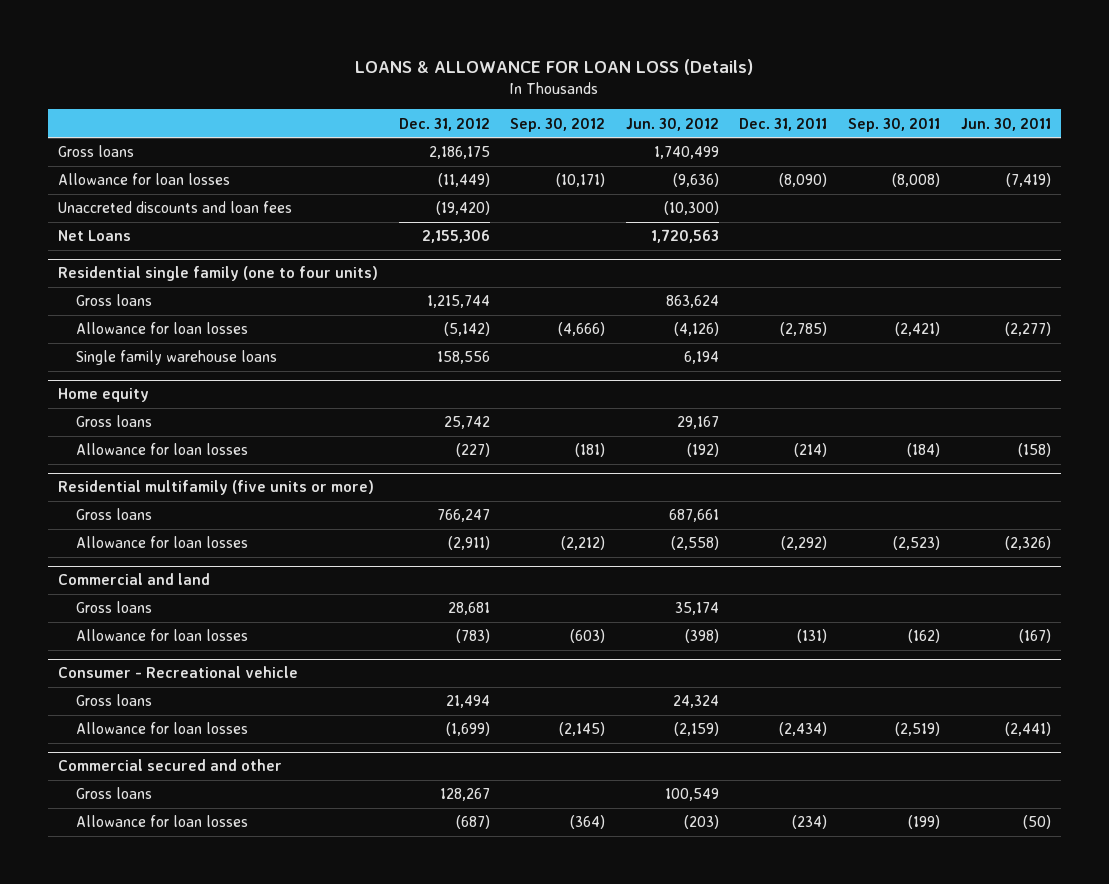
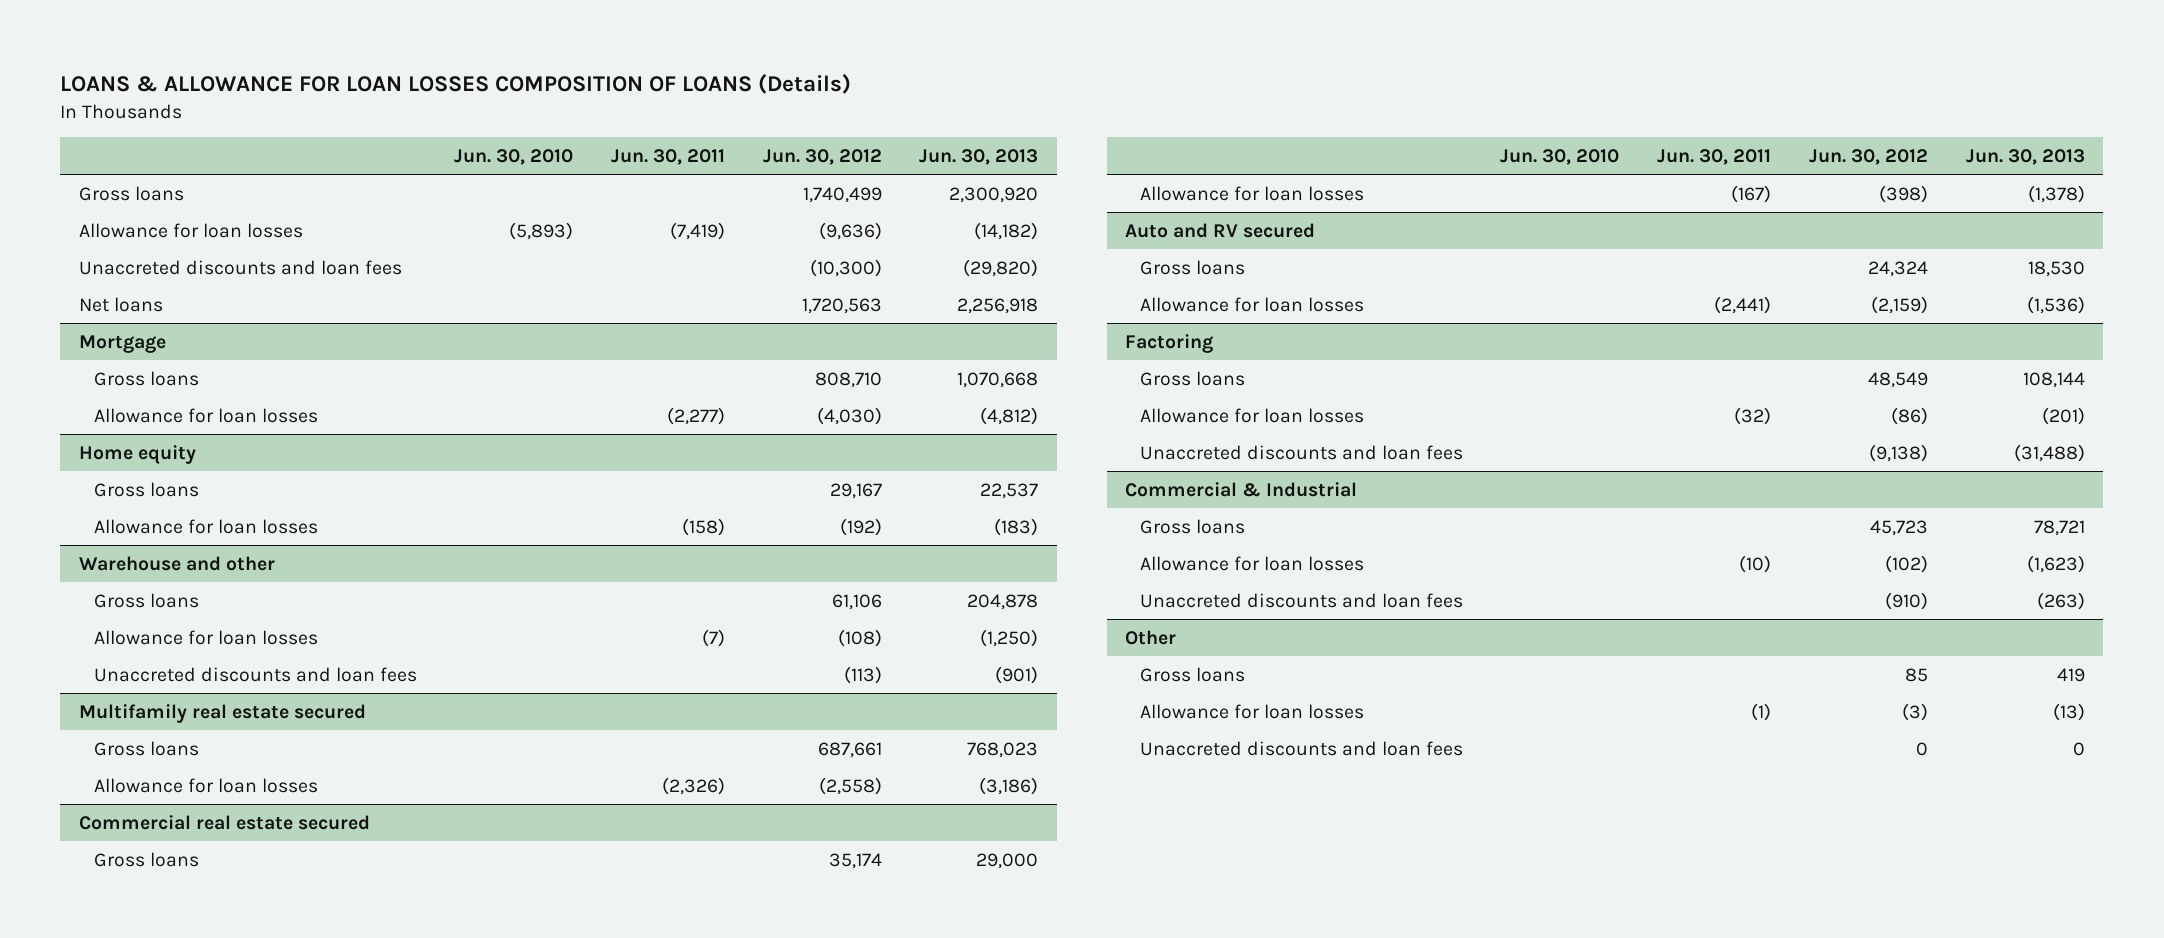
- LOANS & ALLOWANCE FOR LOAN LOSS (Details)
+ LOANS & ALLOWANCE FOR LOAN LOSSES COMPOSITION OF LOANS (Details)
- | Dec. 31, 2012 | Sep. 30, 2012 | Jun. 30, 2012 | Dec. 31, 2011 | Sep. 30, 2011 | Jun. 30, 2011
+ | Jun. 30, 2010 | Jun. 30, 2011 | Jun. 30, 2012 | Jun. 30, 2013
- Net Loans | 2,155,306 | | 1,720,563 | | |
- Residential single family (one to four units)
- Gross loans | 1,215,744 | | 863,624 | | |
- Allowance for loan losses | (5,142) | (4,666) | (4,126) | (2,785) | (2,421) | (2,277)
- Single family warehouse loans | 158,556 | | 6,194 | | |
+ Net loans | | | 1,720,563 | 2,256,918
+ Mortgage
+ Gross loans | | | 808,710 | 1,070,668
+ Allowance for loan losses | | (2,277) | (4,030) | (4,812)
- Residential multifamily (five units or more)
+ Warehouse and other
+ Gross loans | | | 61,106 | 204,878
+ Allowance for loan losses | | (7) | (108) | (1,250)
+ Unaccreted discounts and loan fees | | | (113) | (901)
+ Multifamily real estate secured
- Commercial and land
+ Commercial real estate secured
- Consumer - Recreational vehicle
+ Auto and RV secured
- Commercial secured and other
- Gross loans | 128,267 | | 100,549 | | |
- Allowance for loan losses | (687) | (364) | (203) | (234) | (199) | (50)
+ Factoring
+ Gross loans | | | 48,549 | 108,144
+ Allowance for loan losses | | (32) | (86) | (201)
+ Unaccreted discounts and loan fees | | | (9,138) | (31,488)
+ Commercial & Industrial
+ Gross loans | | | 45,723 | 78,721
+ Allowance for loan losses | | (10) | (102) | (1,623)
+ Unaccreted discounts and loan fees | | | (910) | (263)
+ Other
+ Gross loans | | | 85 | 419
+ Allowance for loan losses | | (1) | (3) | (13)
+ Unaccreted discounts and loan fees | | | 0 | 0

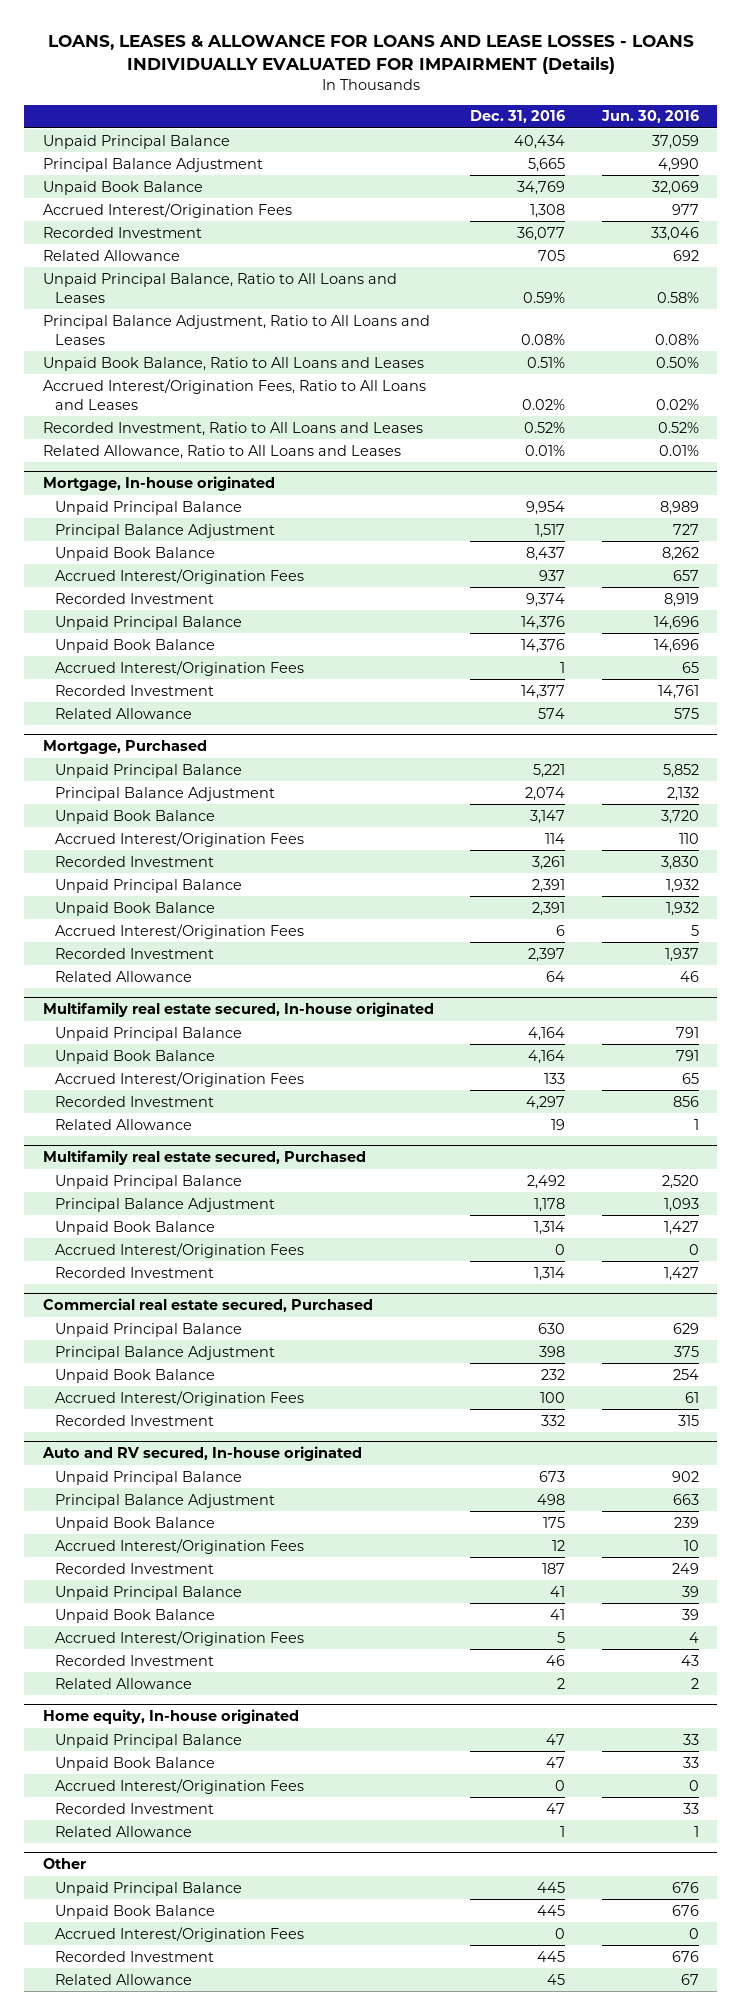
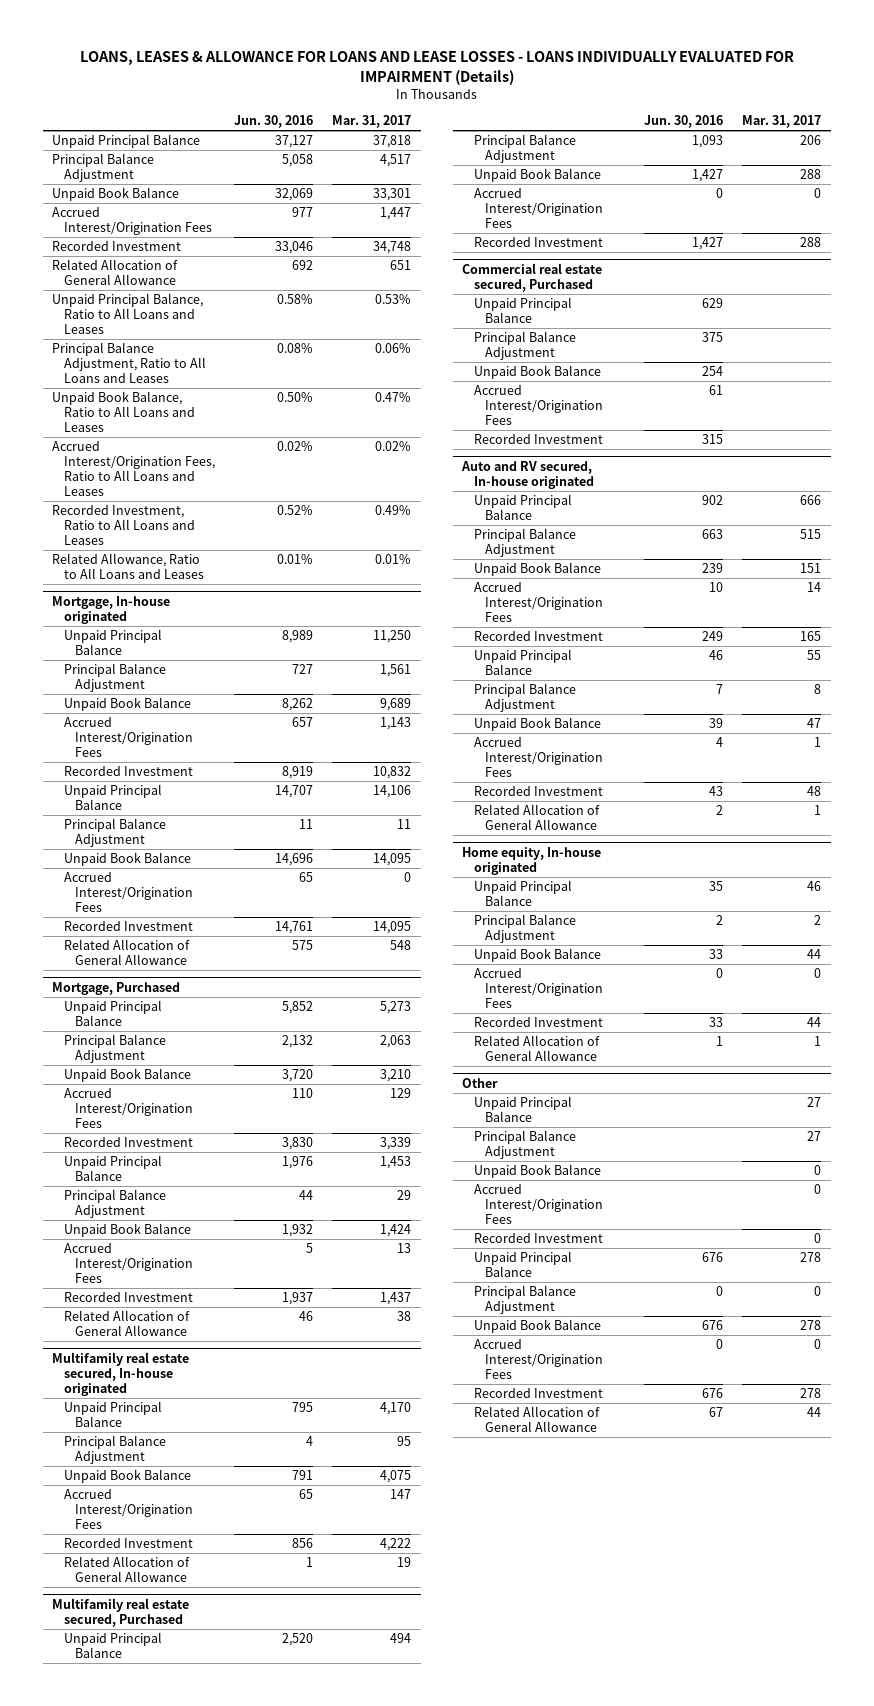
- | Dec. 31, 2016 | Jun. 30, 2016
+ | Jun. 30, 2016 | Mar. 31, 2017
- Unpaid Principal Balance | 40,434 | 37,059
- Principal Balance Adjustment | 5,665 | 4,990
+ Unpaid Principal Balance | 37,127 | 37,818
+ Principal Balance Adjustment | 5,058 | 4,517
- Related Allowance | 705 | 692
+ Related Allocation of General Allowance | 692 | 651
@ Mortgage, In-house originated
- Unpaid Principal Balance | 14,376 | 14,696
+ Unpaid Principal Balance | 14,707 | 14,106
+ Principal Balance Adjustment | 11 | 11
- Related Allowance | 574 | 575
+ Related Allocation of General Allowance | 575 | 548
@ Mortgage, Purchased
- Unpaid Principal Balance | 2,391 | 1,932
+ Unpaid Principal Balance | 1,976 | 1,453
+ Principal Balance Adjustment | 44 | 29
- Related Allowance | 64 | 46
+ Related Allocation of General Allowance | 46 | 38
@ Multifamily real estate secured, In-house originated
- Unpaid Principal Balance | 4,164 | 791
+ Unpaid Principal Balance | 795 | 4,170
+ Principal Balance Adjustment | 4 | 95
- Related Allowance | 19 | 1
+ Related Allocation of General Allowance | 1 | 19
@ Auto and RV secured, In-house originated
- Unpaid Principal Balance | 41 | 39
+ Unpaid Principal Balance | 46 | 55
+ Principal Balance Adjustment | 7 | 8
- Related Allowance | 2 | 2
+ Related Allocation of General Allowance | 2 | 1
@ Home equity, In-house originated
- Unpaid Principal Balance | 47 | 33
+ Unpaid Principal Balance | 35 | 46
+ Principal Balance Adjustment | 2 | 2
- Related Allowance | 1 | 1
+ Related Allocation of General Allowance | 1 | 1
@ Other
+ Unpaid Principal Balance | | 27
+ Principal Balance Adjustment | | 27
+ Unpaid Book Balance | | 0
+ Accrued Interest/Origination Fees | | 0
+ Recorded Investment | | 0
+ Principal Balance Adjustment | 0 | 0
- Related Allowance | 45 | 67
+ Related Allocation of General Allowance | 67 | 44

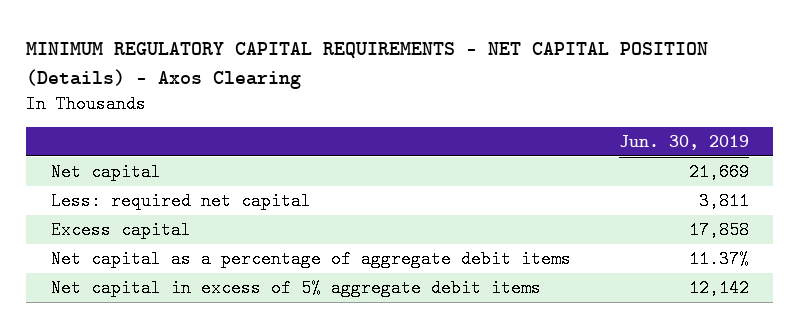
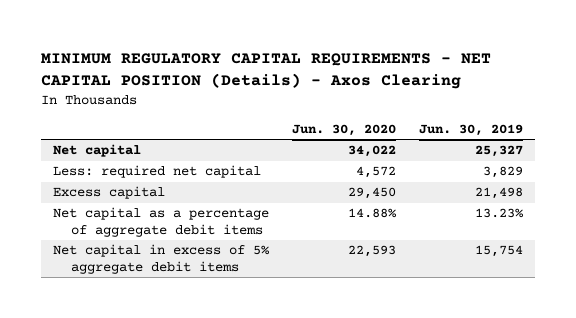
- | Jun. 30, 2019
+ | Jun. 30, 2020 | Jun. 30, 2019
- Net capital | 21,669
- Less: required net capital | 3,811
- Excess capital | 17,858
- Net capital as a percentage of aggregate debit items | 11.37%
- Net capital in excess of 5% aggregate debit items | 12,142
+ Net capital | 34,022 | 25,327
+ Less: required net capital | 4,572 | 3,829
+ Excess capital | 29,450 | 21,498
+ Net capital as a percentage of aggregate debit items | 14.88% | 13.23%
+ Net capital in excess of 5% aggregate debit items | 22,593 | 15,754

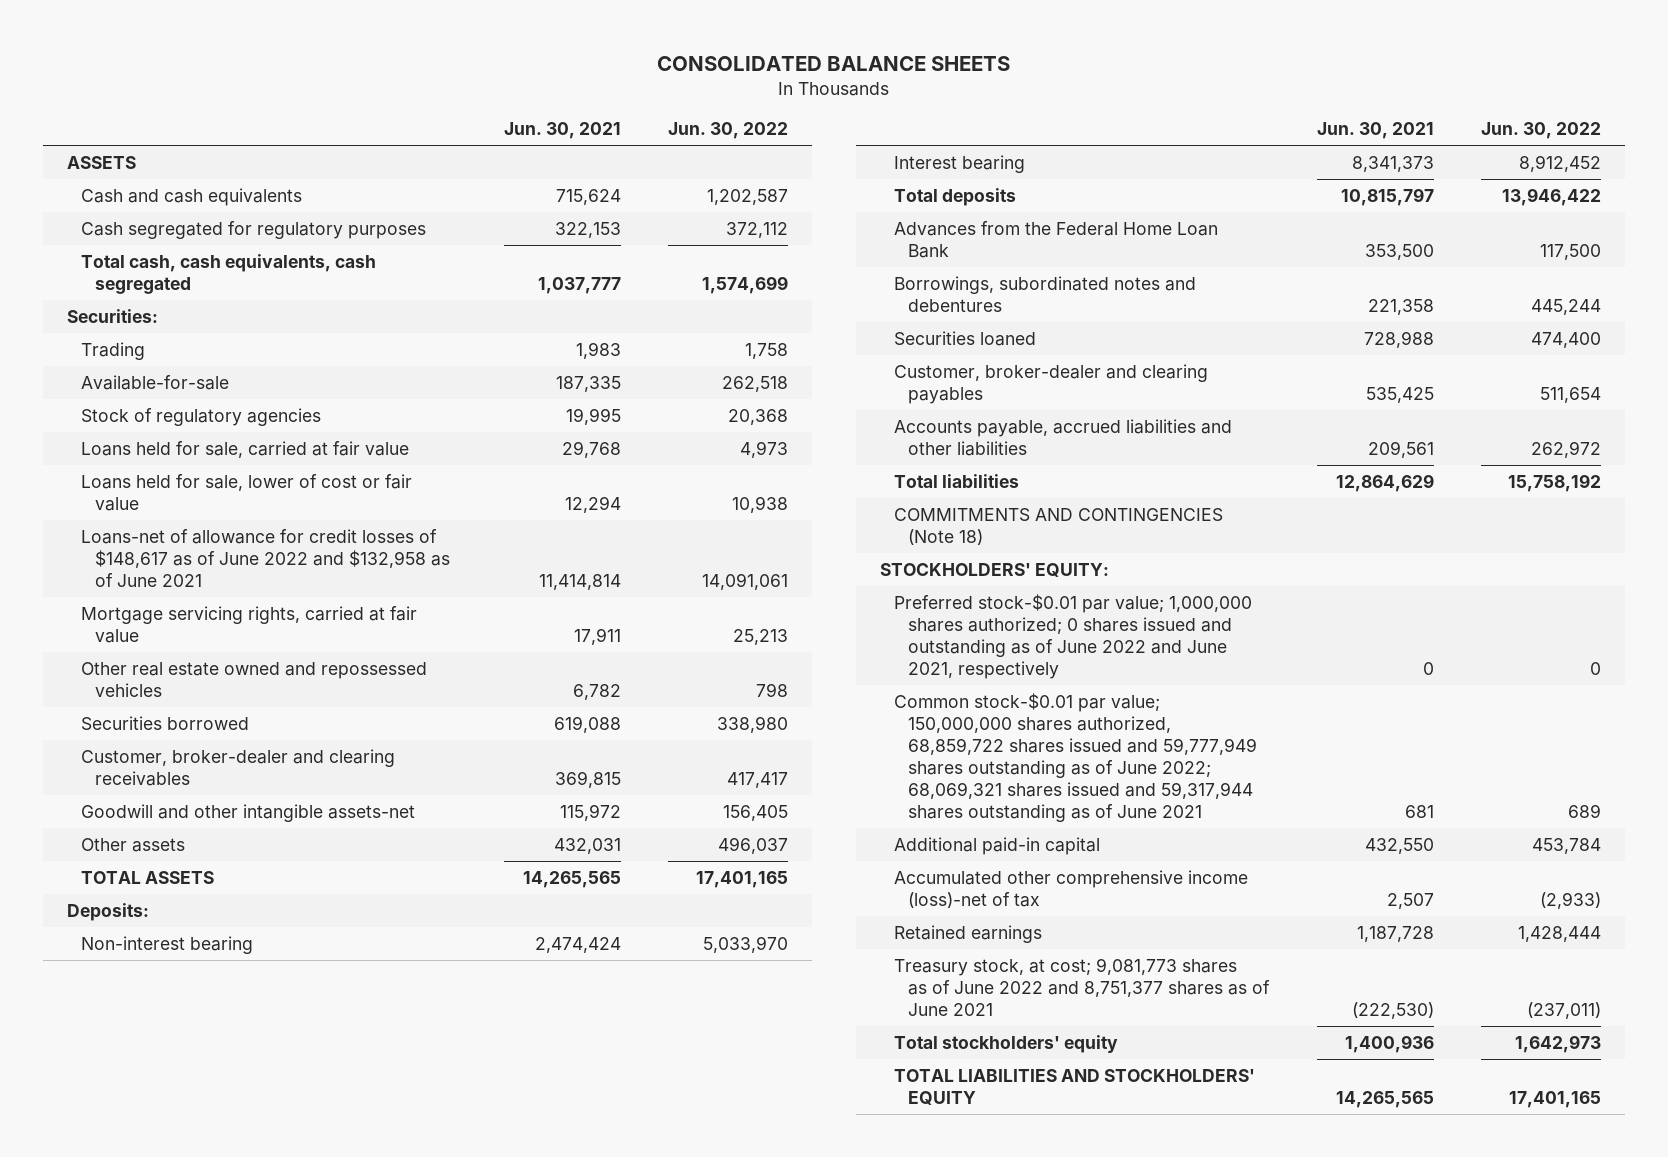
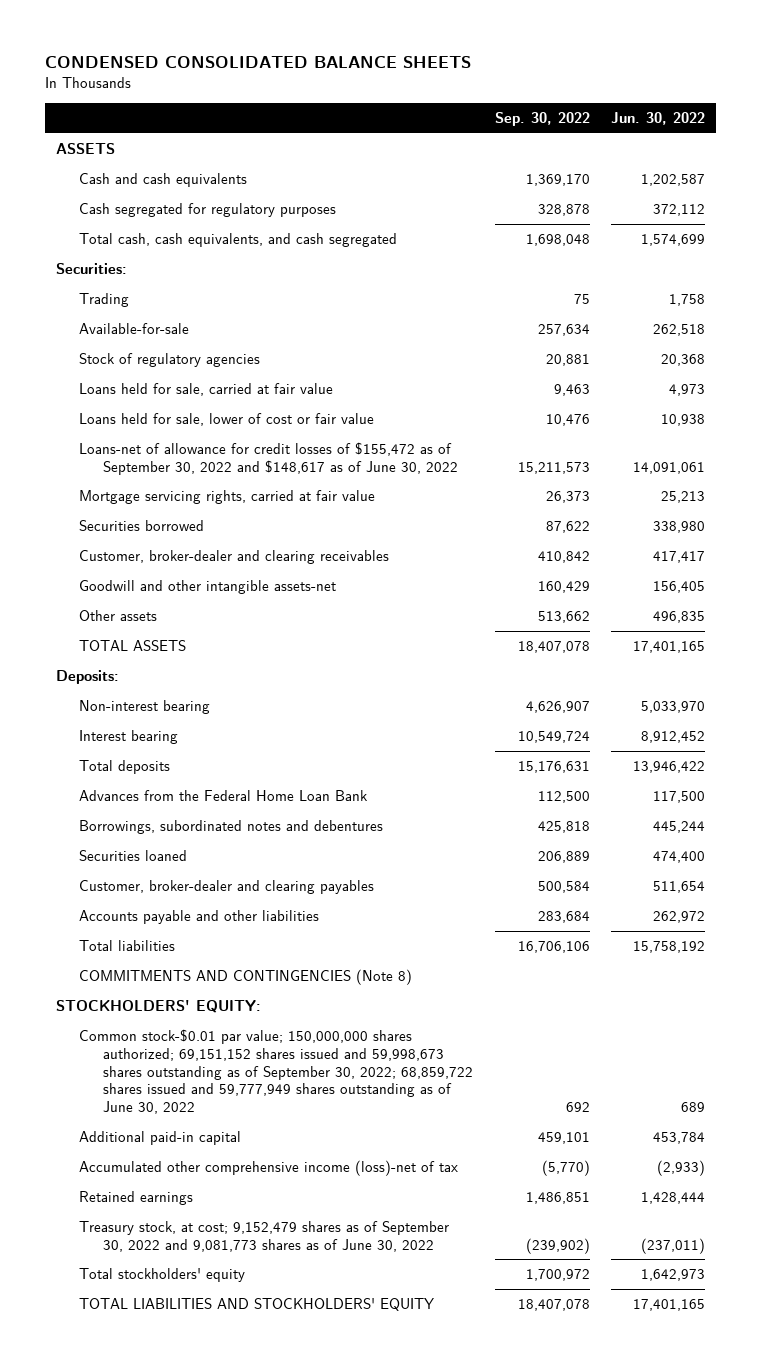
- CONSOLIDATED BALANCE SHEETS
+ CONDENSED CONSOLIDATED BALANCE SHEETS
- | Jun. 30, 2021 | Jun. 30, 2022
+ | Sep. 30, 2022 | Jun. 30, 2022
- Total cash, cash equivalents, cash segregated | 1,037,777 | 1,574,699
+ Total cash, cash equivalents, and cash segregated | 1,698,048 | 1,574,699
- Loans-net of allowance for credit losses of $148,617 as of June 2022 and $132,958 as of June 2021 | 11,414,814 | 14,091,061
+ Loans-net of allowance for credit losses of $155,472 as of September 30, 2022 and $148,617 as of June 30, 2022 | 15,211,573 | 14,091,061
- Other real estate owned and repossessed vehicles | 6,782 | 798
- Other assets | 432,031 | 496,037
+ Other assets | 513,662 | 496,835
- Accounts payable, accrued liabilities and other liabilities | 209,561 | 262,972
+ Accounts payable and other liabilities | 283,684 | 262,972
- COMMITMENTS AND CONTINGENCIES (Note 18)
+ COMMITMENTS AND CONTINGENCIES (Note 8)
- Preferred stock-$0.01 par value; 1,000,000 shares authorized; 0 shares issued and outstanding as of June 2022 and June 2021, respectively | 0 | 0
- Common stock-$0.01 par value; 150,000,000 shares authorized, 68,859,722 shares issued and 59,777,949 shares outstanding as of June 2022; 68,069,321 shares issued and 59,317,944 shares outstanding as of June 2021 | 681 | 689
+ Common stock-$0.01 par value; 150,000,000 shares authorized; 69,151,152 shares issued and 59,998,673 shares outstanding as of September 30, 2022; 68,859,722 shares issued and 59,777,949 shares outstanding as of June 30, 2022 | 692 | 689
- Treasury stock, at cost; 9,081,773 shares as of June 2022 and 8,751,377 shares as of June 2021 | (222,530) | (237,011)
+ Treasury stock, at cost; 9,152,479 shares as of September 30, 2022 and 9,081,773 shares as of June 30, 2022 | (239,902) | (237,011)

